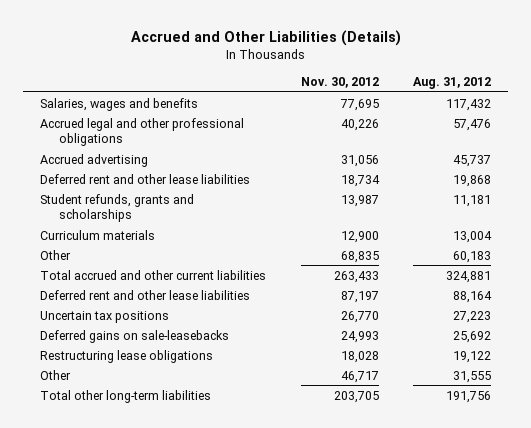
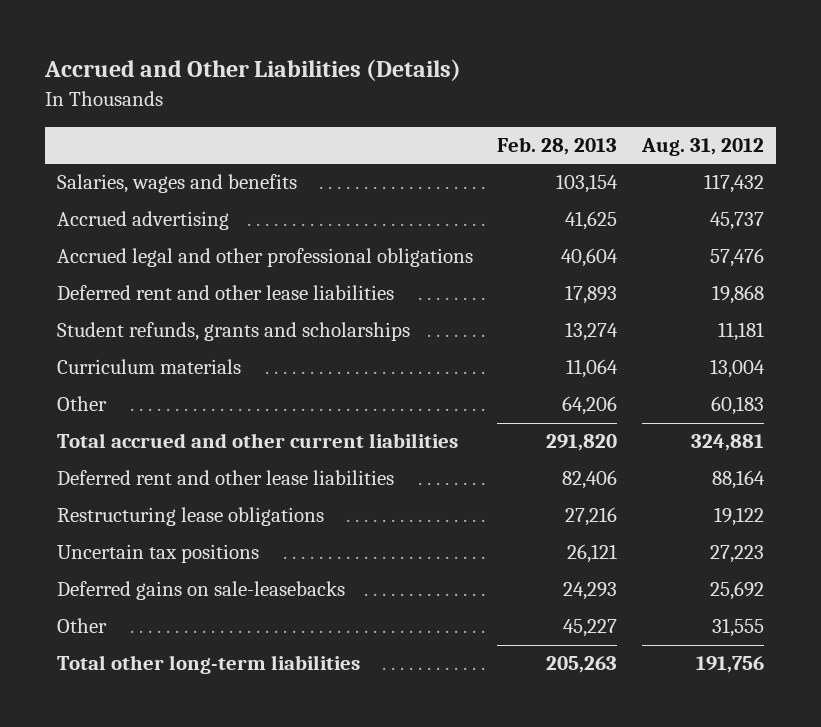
- | Nov. 30, 2012 | Aug. 31, 2012
+ | Feb. 28, 2013 | Aug. 31, 2012
moved down: Accrued legal and other professional obligations | 40,604 | 57,476
moved up: Restructuring lease obligations | 27,216 | 19,122

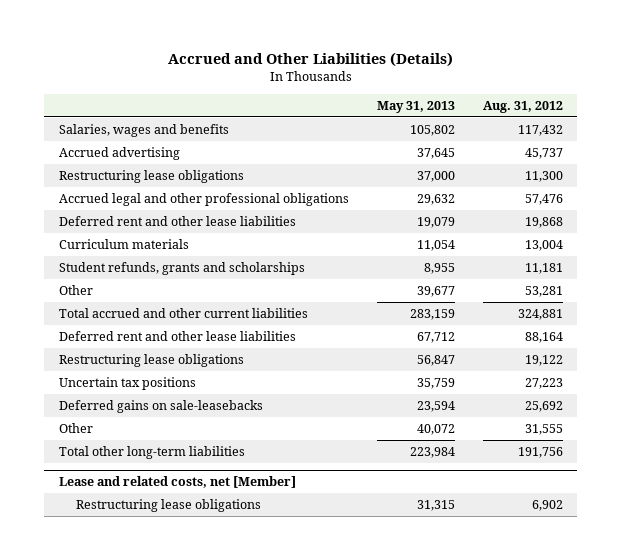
- | Feb. 28, 2013 | Aug. 31, 2012
+ | May 31, 2013 | Aug. 31, 2012
+ Restructuring lease obligations | 37,000 | 11,300
- Other | 64,206 | 60,183
moved down: Student refunds, grants and scholarships | 8,955 | 11,181
+ Other | 39,677 | 53,281
+ Lease and related costs, net [Member]
+ Restructuring lease obligations | 31,315 | 6,902

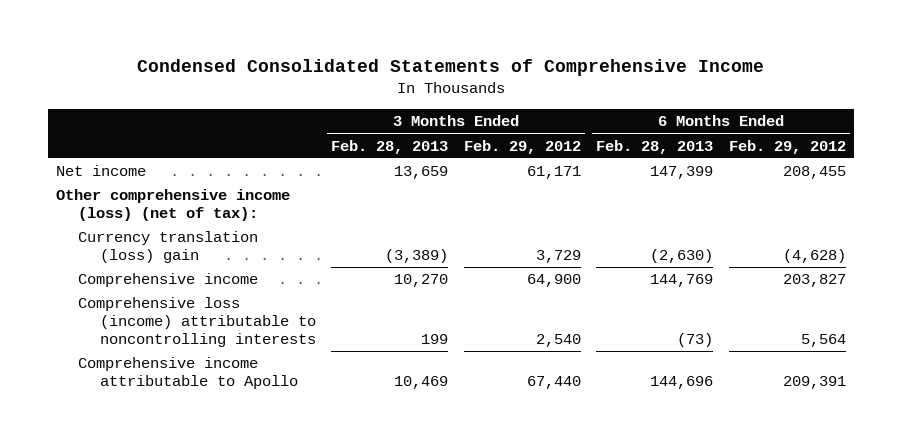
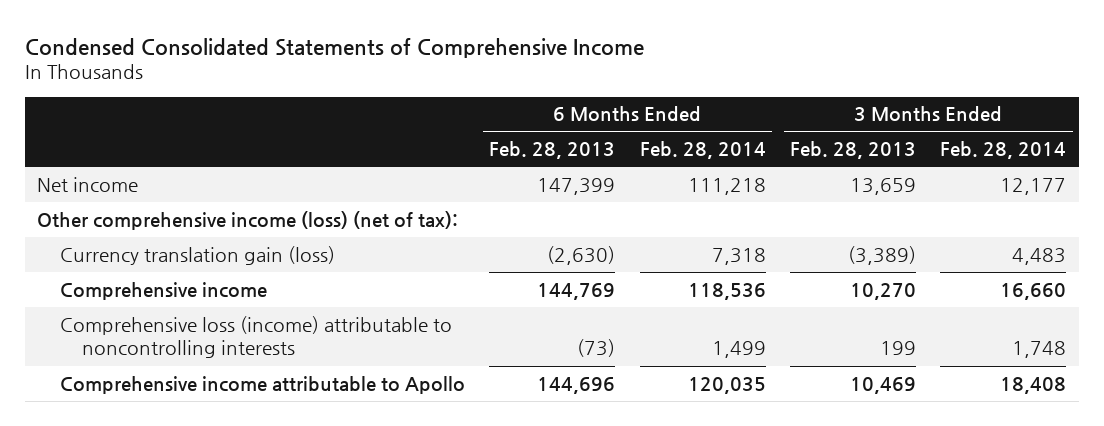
- | 3 Months Ended Feb. 28, 2013 | 3 Months Ended Feb. 29, 2012 | 6 Months Ended Feb. 28, 2013 | 6 Months Ended Feb. 29, 2012
+ | 6 Months Ended Feb. 28, 2013 | 6 Months Ended Feb. 28, 2014 | 3 Months Ended Feb. 28, 2013 | 3 Months Ended Feb. 28, 2014
- Currency translation (loss) gain | (3,389) | 3,729 | (2,630) | (4,628)
+ Currency translation gain (loss) | (2,630) | 7,318 | (3,389) | 4,483

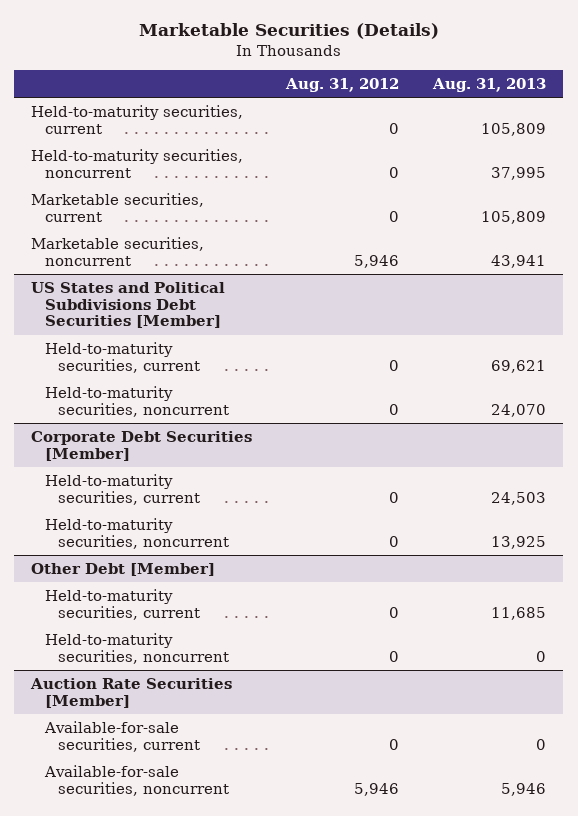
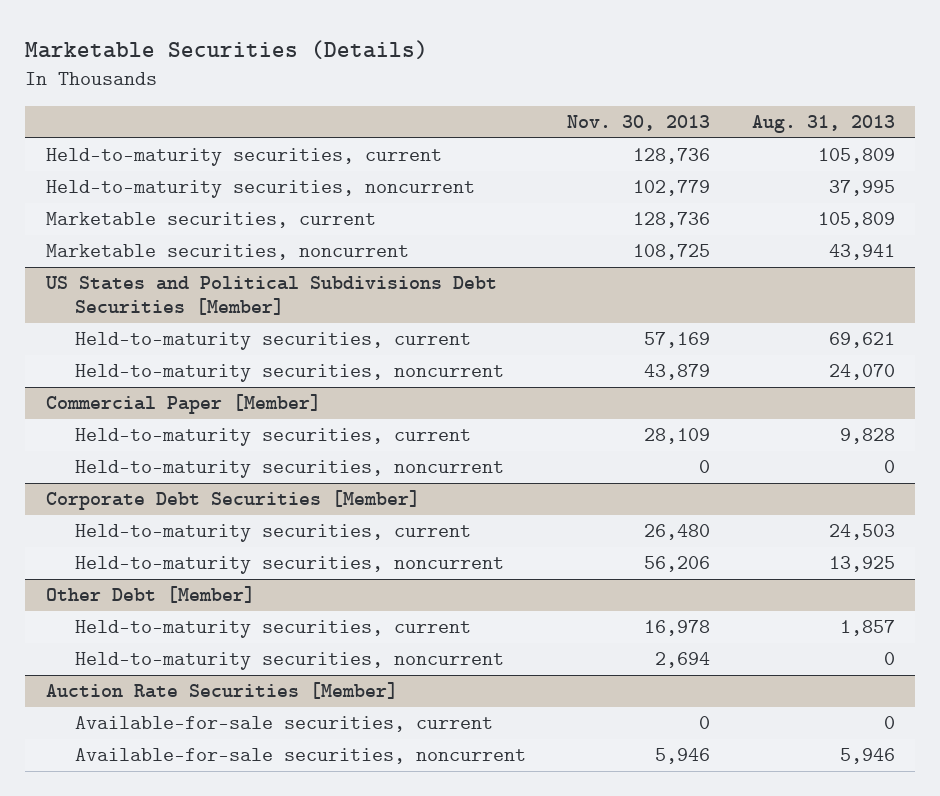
- | Aug. 31, 2012 | Aug. 31, 2013
+ | Nov. 30, 2013 | Aug. 31, 2013
+ Commercial Paper [Member]
+ Held-to-maturity securities, current | 28,109 | 9,828
+ Held-to-maturity securities, noncurrent | 0 | 0
@ Other Debt [Member]
- Held-to-maturity securities, current | 0 | 11,685
+ Held-to-maturity securities, current | 16,978 | 1,857

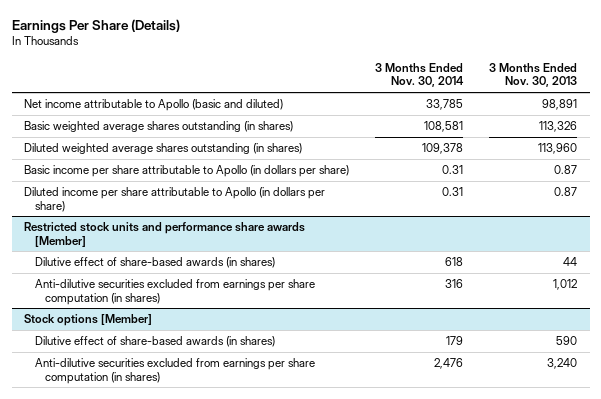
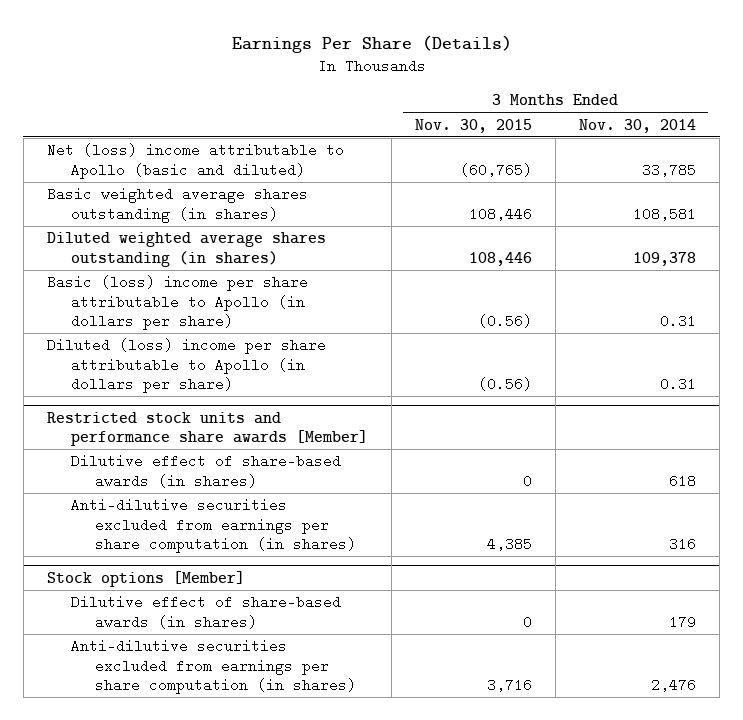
- | 3 Months Ended Nov. 30, 2014 | 3 Months Ended Nov. 30, 2013
+ | 3 Months Ended Nov. 30, 2015 | 3 Months Ended Nov. 30, 2014
- Net income attributable to Apollo (basic and diluted) | 33,785 | 98,891
+ Net (loss) income attributable to Apollo (basic and diluted) | (60,765) | 33,785
- Basic income per share attributable to Apollo (in dollars per share) | 0.31 | 0.87
- Diluted income per share attributable to Apollo (in dollars per share) | 0.31 | 0.87
+ Basic (loss) income per share attributable to Apollo (in dollars per share) | (0.56) | 0.31
+ Diluted (loss) income per share attributable to Apollo (in dollars per share) | (0.56) | 0.31

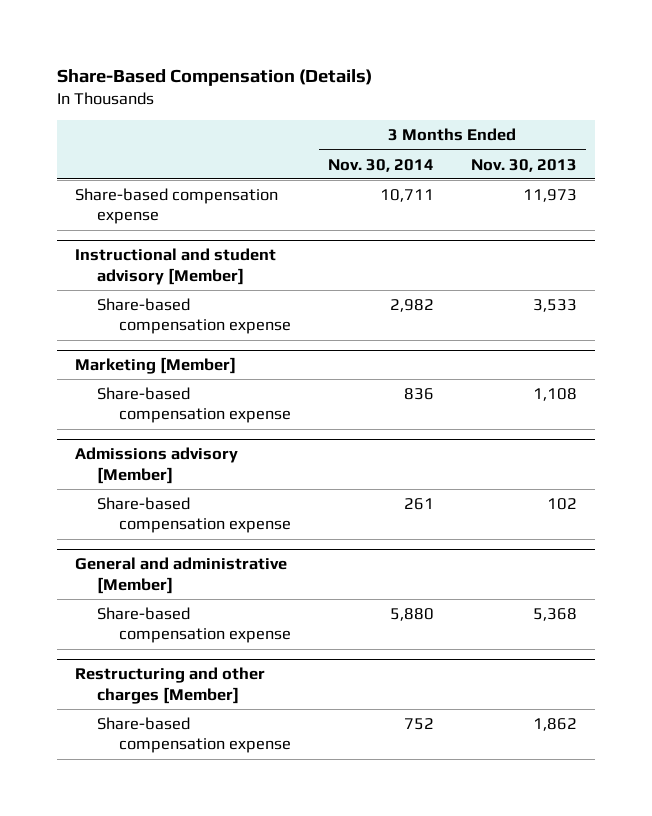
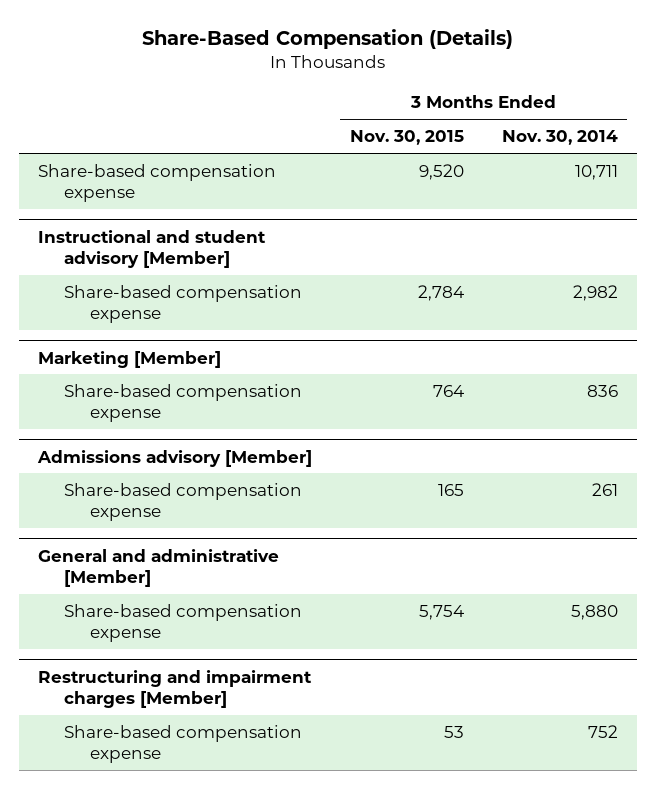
- | 3 Months Ended Nov. 30, 2014 | 3 Months Ended Nov. 30, 2013
+ | 3 Months Ended Nov. 30, 2015 | 3 Months Ended Nov. 30, 2014
- Restructuring and other charges [Member]
+ Restructuring and impairment charges [Member]

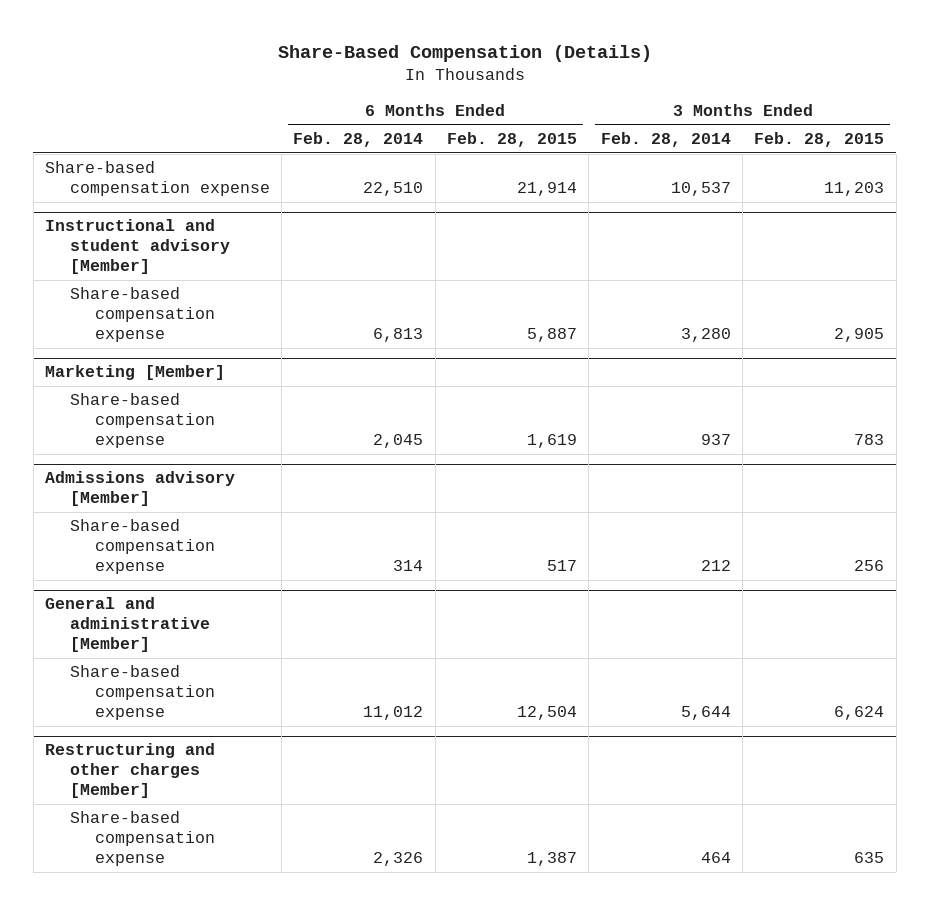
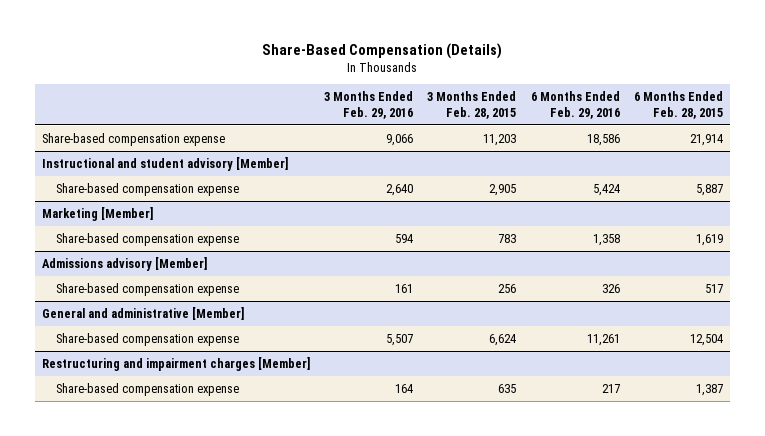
- | 6 Months Ended Feb. 28, 2014 | 6 Months Ended Feb. 28, 2015 | 3 Months Ended Feb. 28, 2014 | 3 Months Ended Feb. 28, 2015
+ | 3 Months Ended Feb. 29, 2016 | 3 Months Ended Feb. 28, 2015 | 6 Months Ended Feb. 29, 2016 | 6 Months Ended Feb. 28, 2015
- Restructuring and other charges [Member]
+ Restructuring and impairment charges [Member]

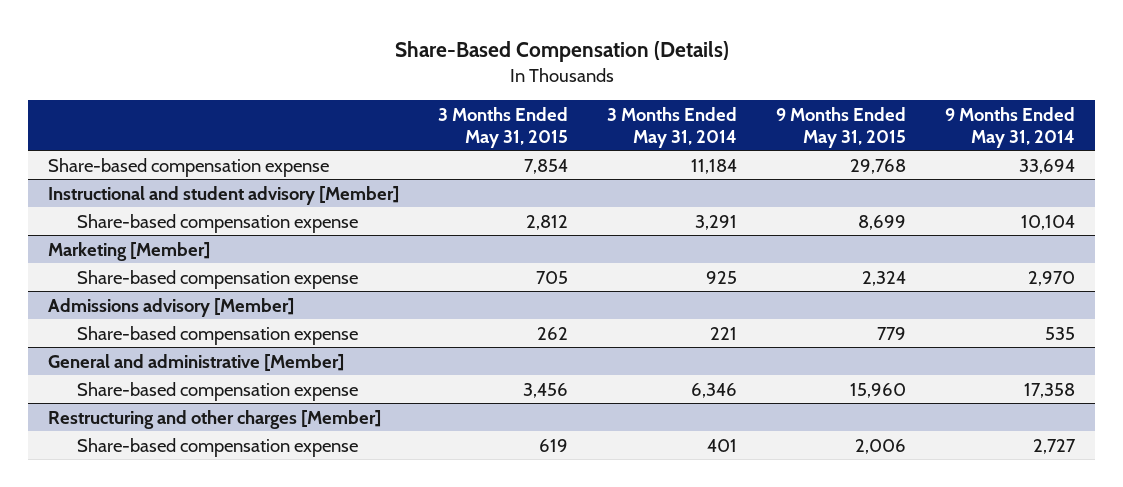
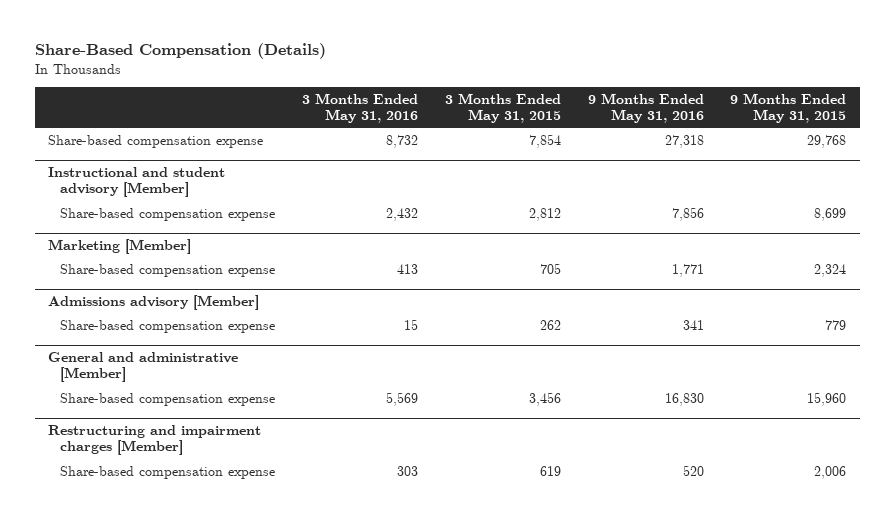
- | 3 Months Ended May 31, 2015 | 3 Months Ended May 31, 2014 | 9 Months Ended May 31, 2015 | 9 Months Ended May 31, 2014
+ | 3 Months Ended May 31, 2016 | 3 Months Ended May 31, 2015 | 9 Months Ended May 31, 2016 | 9 Months Ended May 31, 2015
- Restructuring and other charges [Member]
+ Restructuring and impairment charges [Member]

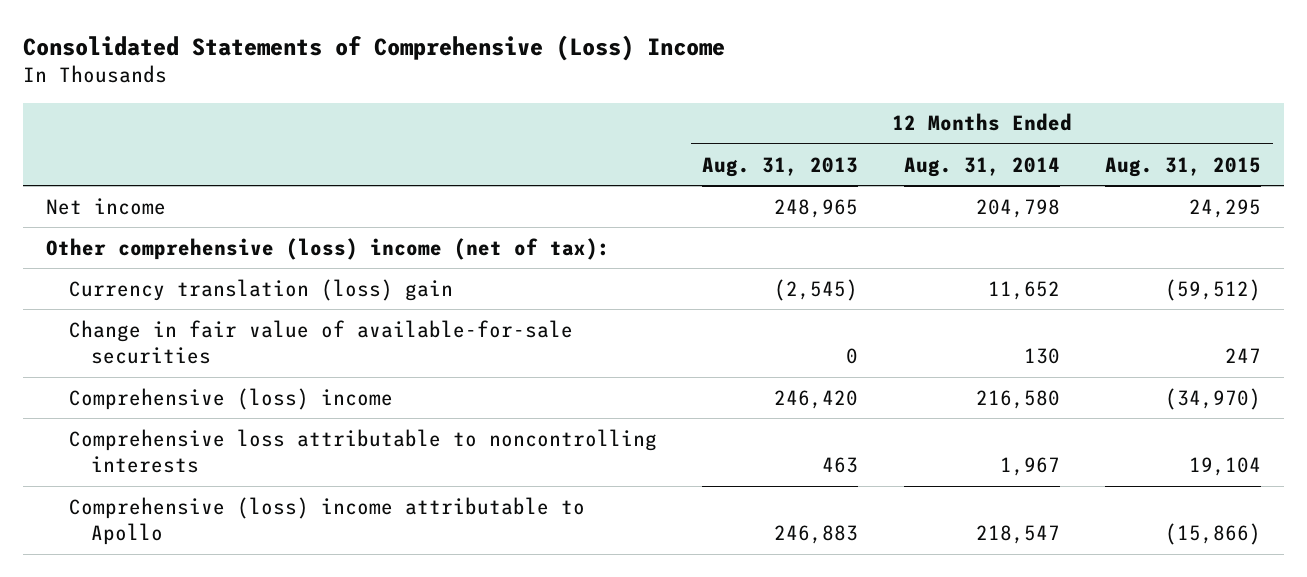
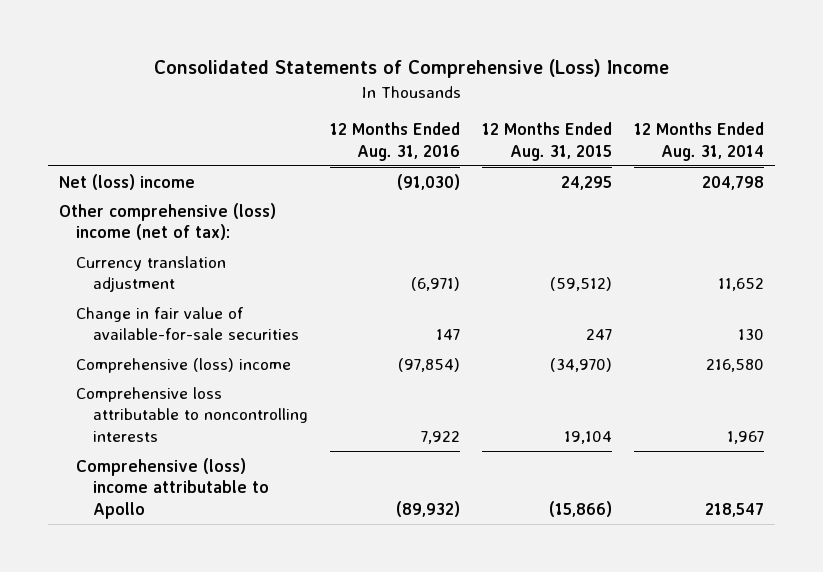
- | 12 Months Ended Aug. 31, 2013 | 12 Months Ended Aug. 31, 2014 | 12 Months Ended Aug. 31, 2015
+ | 12 Months Ended Aug. 31, 2016 | 12 Months Ended Aug. 31, 2015 | 12 Months Ended Aug. 31, 2014
- Net income | 248,965 | 204,798 | 24,295
+ Net (loss) income | (91,030) | 24,295 | 204,798
- Currency translation (loss) gain | (2,545) | 11,652 | (59,512)
+ Currency translation adjustment | (6,971) | (59,512) | 11,652

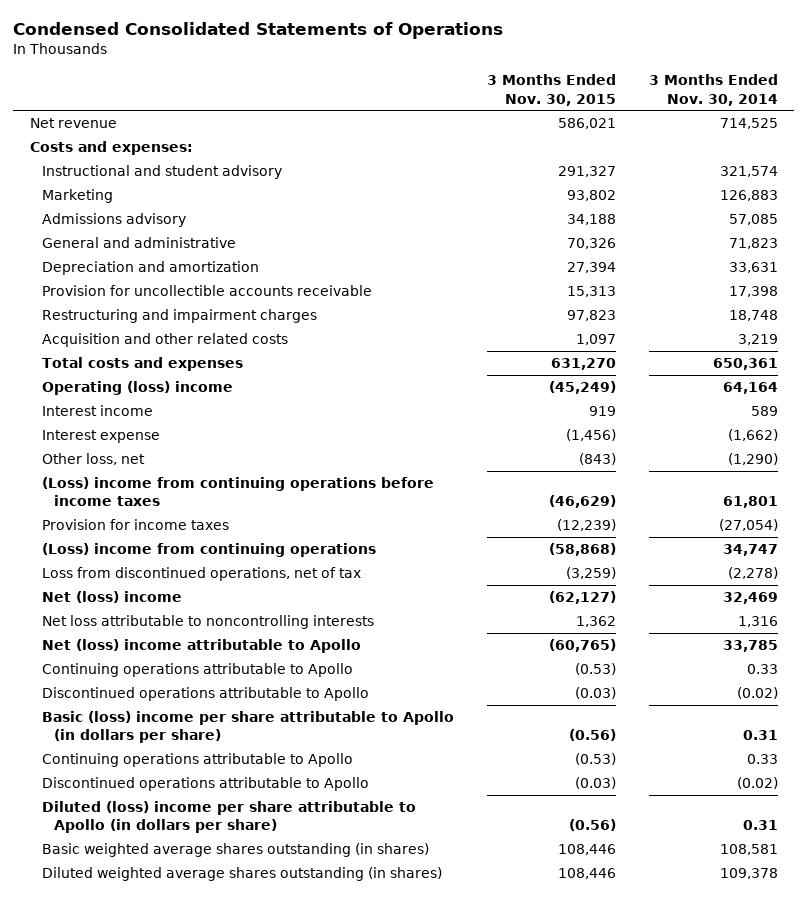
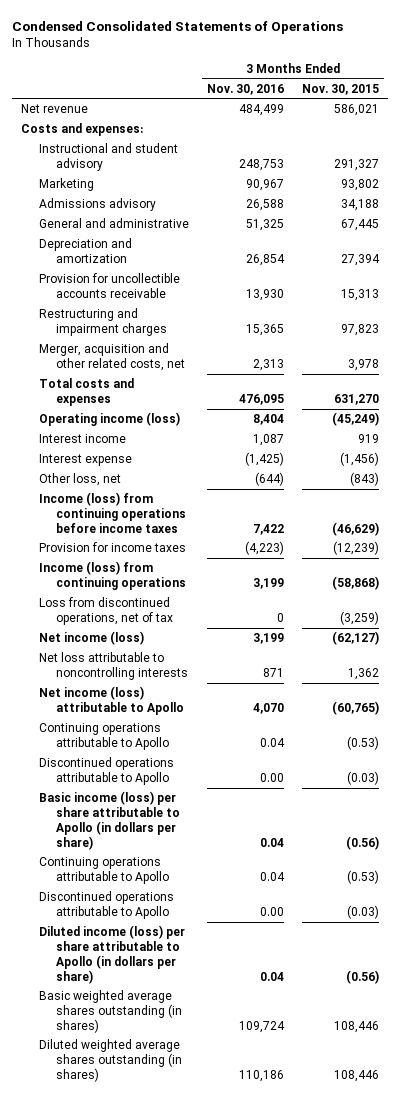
- | 3 Months Ended Nov. 30, 2015 | 3 Months Ended Nov. 30, 2014
+ | 3 Months Ended Nov. 30, 2016 | 3 Months Ended Nov. 30, 2015
- General and administrative | 70,326 | 71,823
+ General and administrative | 51,325 | 67,445
- Acquisition and other related costs | 1,097 | 3,219
+ Merger, acquisition and other related costs, net | 2,313 | 3,978
- Operating (loss) income | (45,249) | 64,164
+ Operating income (loss) | 8,404 | (45,249)
- (Loss) income from continuing operations before income taxes | (46,629) | 61,801
+ Income (loss) from continuing operations before income taxes | 7,422 | (46,629)
- (Loss) income from continuing operations | (58,868) | 34,747
+ Income (loss) from continuing operations | 3,199 | (58,868)
- Net (loss) income | (62,127) | 32,469
+ Net income (loss) | 3,199 | (62,127)
- Net (loss) income attributable to Apollo | (60,765) | 33,785
+ Net income (loss) attributable to Apollo | 4,070 | (60,765)
- Basic (loss) income per share attributable to Apollo (in dollars per share) | (0.56) | 0.31
+ Basic income (loss) per share attributable to Apollo (in dollars per share) | 0.04 | (0.56)
- Diluted (loss) income per share attributable to Apollo (in dollars per share) | (0.56) | 0.31
+ Diluted income (loss) per share attributable to Apollo (in dollars per share) | 0.04 | (0.56)

